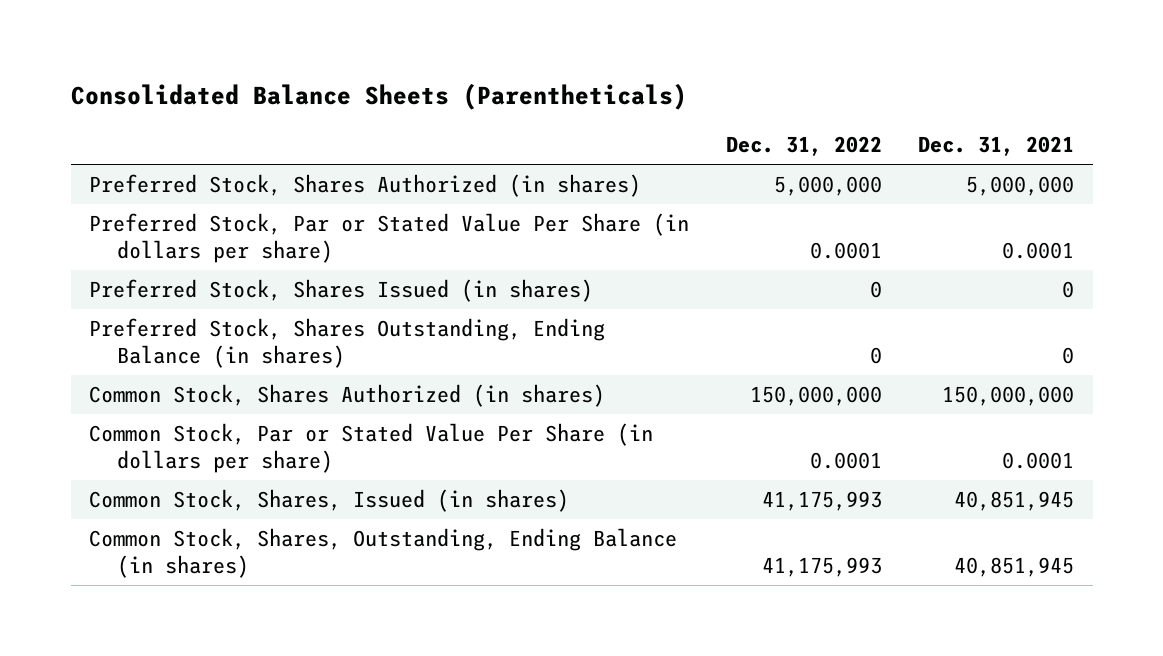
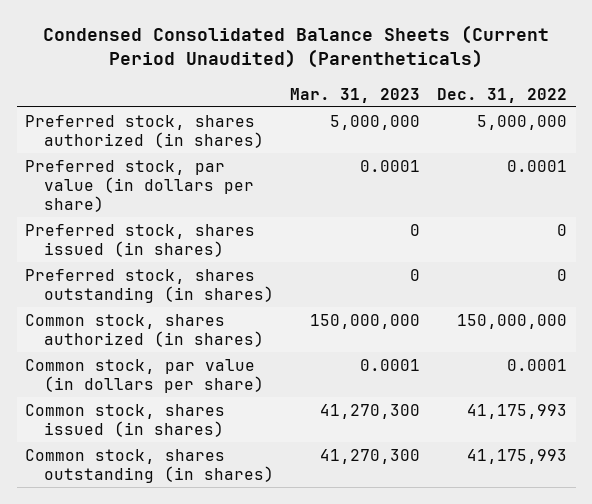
- Consolidated Balance Sheets (Parentheticals)
+ Condensed Consolidated Balance Sheets (Current Period Unaudited) (Parentheticals)
- | Dec. 31, 2022 | Dec. 31, 2021
+ | Mar. 31, 2023 | Dec. 31, 2022
- Preferred Stock, Shares Authorized (in shares) | 5,000,000 | 5,000,000
- Preferred Stock, Par or Stated Value Per Share (in dollars per share) | 0.0001 | 0.0001
- Preferred Stock, Shares Issued (in shares) | 0 | 0
- Preferred Stock, Shares Outstanding, Ending Balance (in shares) | 0 | 0
- Common Stock, Shares Authorized (in shares) | 150,000,000 | 150,000,000
- Common Stock, Par or Stated Value Per Share (in dollars per share) | 0.0001 | 0.0001
- Common Stock, Shares, Issued (in shares) | 41,175,993 | 40,851,945
- Common Stock, Shares, Outstanding, Ending Balance (in shares) | 41,175,993 | 40,851,945
+ Preferred stock, shares authorized (in shares) | 5,000,000 | 5,000,000
+ Preferred stock, par value (in dollars per share) | 0.0001 | 0.0001
+ Preferred stock, shares issued (in shares) | 0 | 0
+ Preferred stock, shares outstanding (in shares) | 0 | 0
+ Common stock, shares authorized (in shares) | 150,000,000 | 150,000,000
+ Common stock, par value (in dollars per share) | 0.0001 | 0.0001
+ Common stock, shares issued (in shares) | 41,270,300 | 41,175,993
+ Common stock, shares outstanding (in shares) | 41,270,300 | 41,175,993

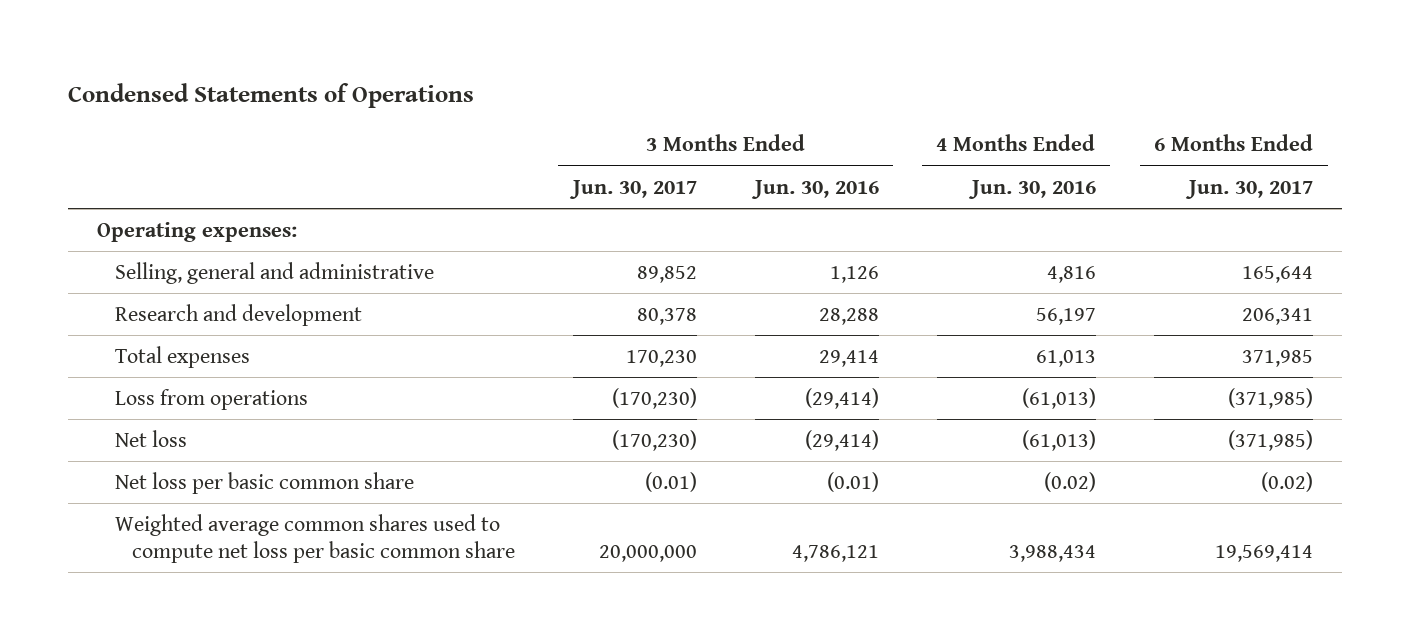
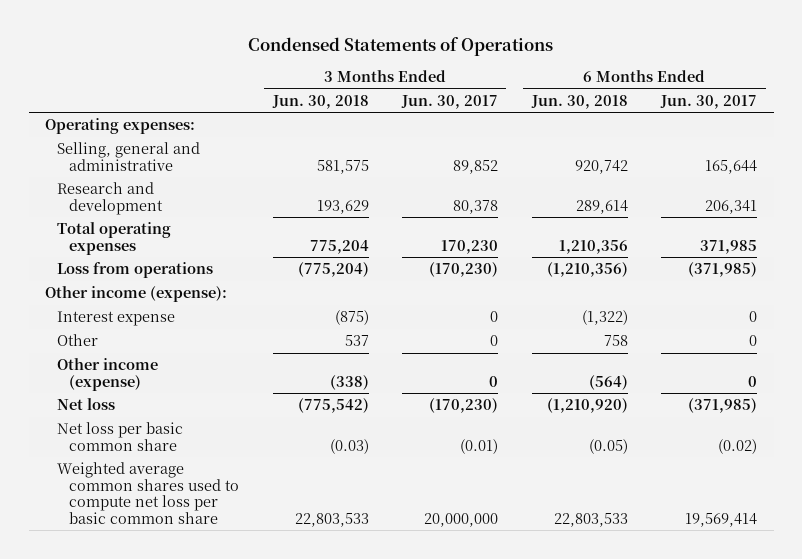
- | 3 Months Ended Jun. 30, 2017 | 3 Months Ended Jun. 30, 2016 | 4 Months Ended Jun. 30, 2016 | 6 Months Ended Jun. 30, 2017
+ | 3 Months Ended Jun. 30, 2018 | 3 Months Ended Jun. 30, 2017 | 6 Months Ended Jun. 30, 2018 | 6 Months Ended Jun. 30, 2017
- Total expenses | 170,230 | 29,414 | 61,013 | 371,985
+ Total operating expenses | 775,204 | 170,230 | 1,210,356 | 371,985
+ Other income (expense):
+ Interest expense | (875) | 0 | (1,322) | 0
+ Other | 537 | 0 | 758 | 0
+ Other income (expense) | (338) | 0 | (564) | 0

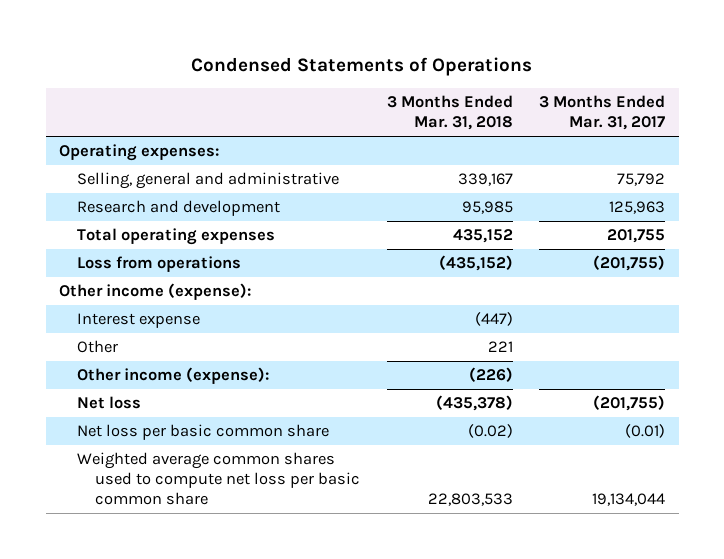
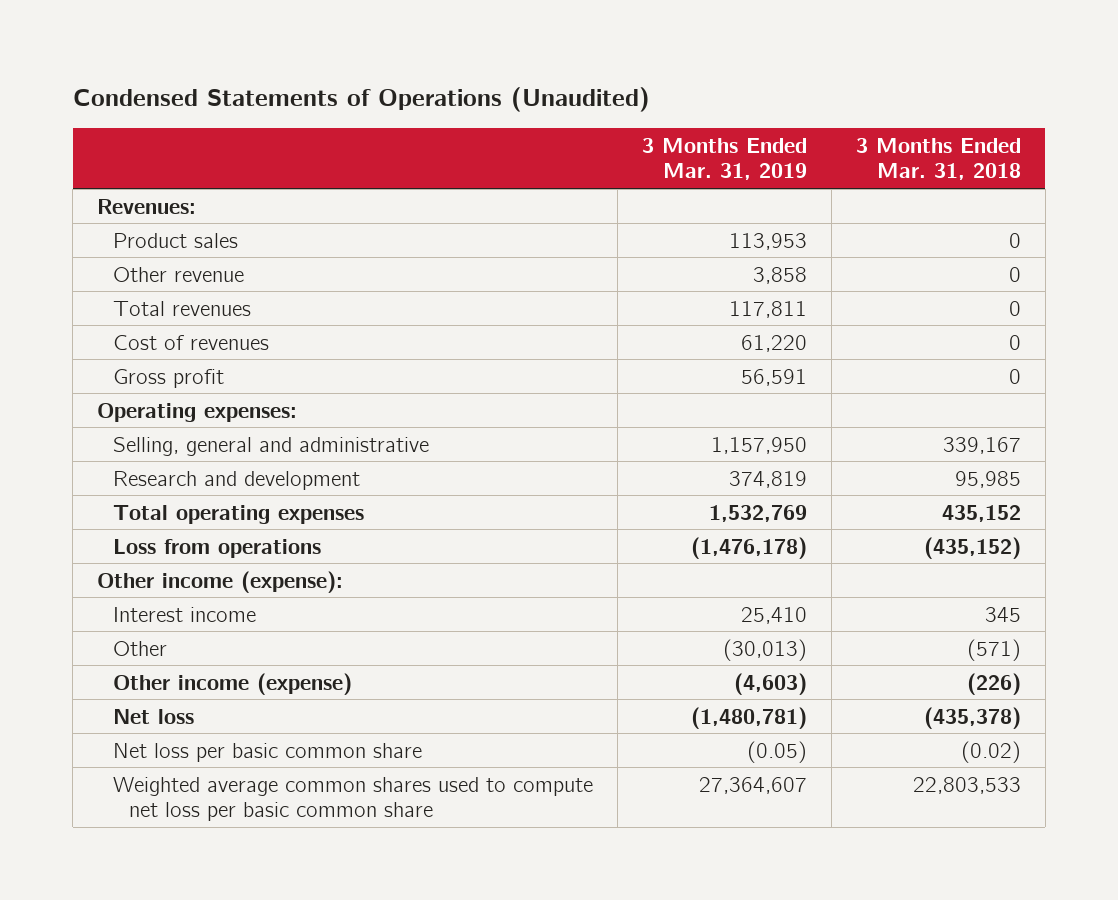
- Condensed Statements of Operations
+ Condensed Statements of Operations (Unaudited)
- | 3 Months Ended Mar. 31, 2018 | 3 Months Ended Mar. 31, 2017
+ | 3 Months Ended Mar. 31, 2019 | 3 Months Ended Mar. 31, 2018
+ Revenues:
+ Product sales | 113,953 | 0
+ Other revenue | 3,858 | 0
+ Total revenues | 117,811 | 0
+ Cost of revenues | 61,220 | 0
+ Gross profit | 56,591 | 0
- Interest expense | (447) |
- Other | 221 |
- Other income (expense): | (226) |
+ Interest income | 25,410 | 345
+ Other | (30,013) | (571)
+ Other income (expense) | (4,603) | (226)

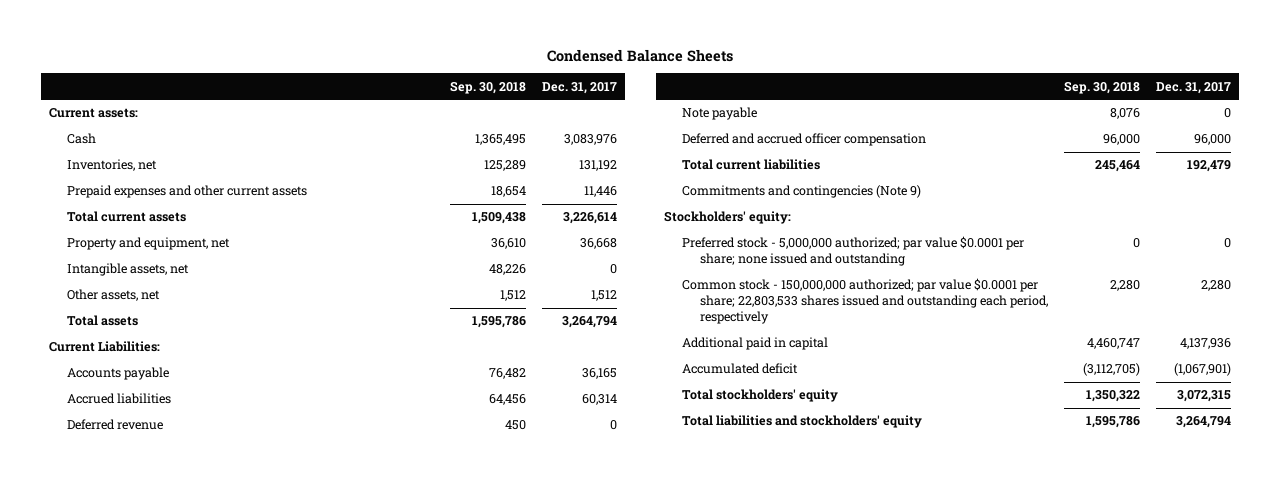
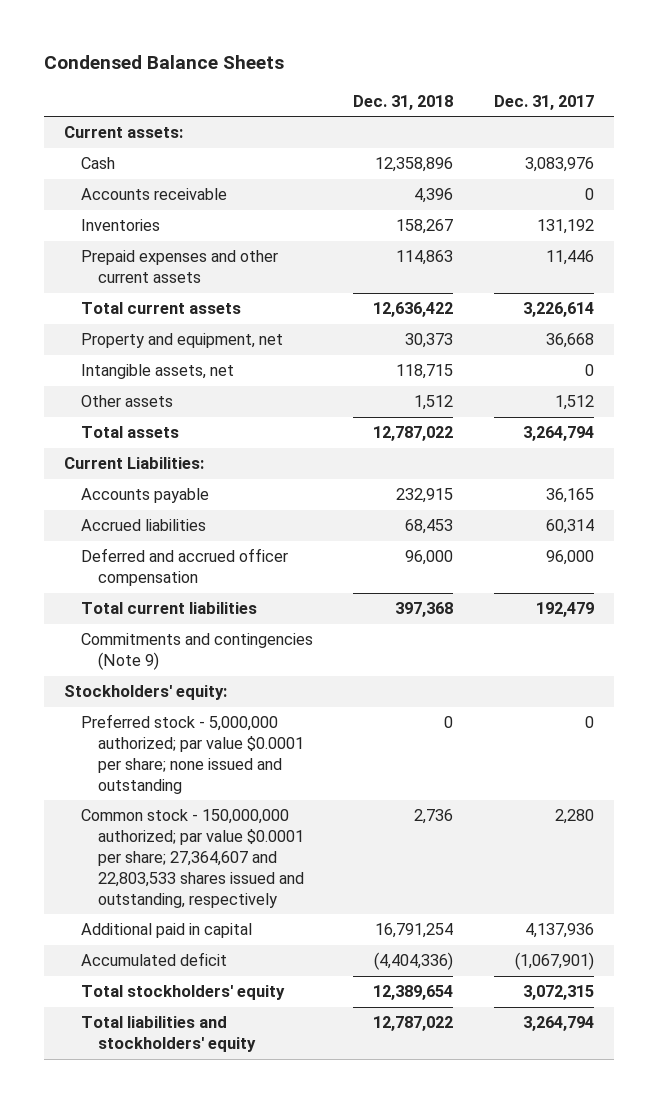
- | Sep. 30, 2018 | Dec. 31, 2017
+ | Dec. 31, 2018 | Dec. 31, 2017
- Inventories, net | 125,289 | 131,192
+ Accounts receivable | 4,396 | 0
+ Inventories | 158,267 | 131,192
- Other assets, net | 1,512 | 1,512
+ Other assets | 1,512 | 1,512
- Deferred revenue | 450 | 0
- Note payable | 8,076 | 0
- Common stock - 150,000,000 authorized; par value $0.0001 per share; 22,803,533 shares issued and outstanding each period, respectively | 2,280 | 2,280
+ Common stock - 150,000,000 authorized; par value $0.0001 per share; 27,364,607 and 22,803,533 shares issued and outstanding, respectively | 2,736 | 2,280

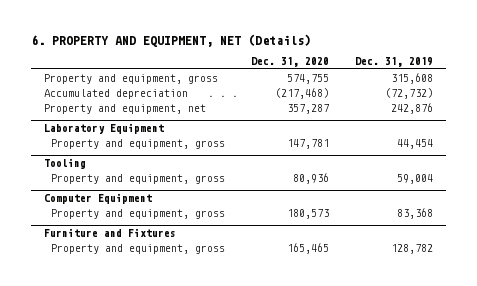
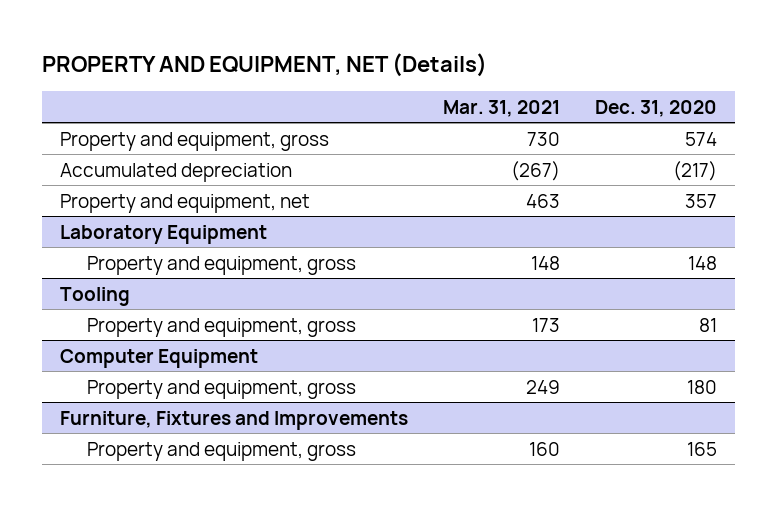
- 6. PROPERTY AND EQUIPMENT, NET (Details)
+ PROPERTY AND EQUIPMENT, NET (Details)
- | Dec. 31, 2020 | Dec. 31, 2019
+ | Mar. 31, 2021 | Dec. 31, 2020
- Property and equipment, gross | 574,755 | 315,608
- Accumulated depreciation | (217,468) | (72,732)
- Property and equipment, net | 357,287 | 242,876
+ Property and equipment, gross | 730 | 574
+ Accumulated depreciation | (267) | (217)
+ Property and equipment, net | 463 | 357
@ Laboratory Equipment
- Property and equipment, gross | 147,781 | 44,454
+ Property and equipment, gross | 148 | 148
@ Tooling
- Property and equipment, gross | 80,936 | 59,004
+ Property and equipment, gross | 173 | 81
@ Computer Equipment
- Property and equipment, gross | 180,573 | 83,368
- Furniture and Fixtures
- Property and equipment, gross | 165,465 | 128,782
@ Computer Equipment
+ Property and equipment, gross | 249 | 180
+ Furniture, Fixtures and Improvements
+ Property and equipment, gross | 160 | 165

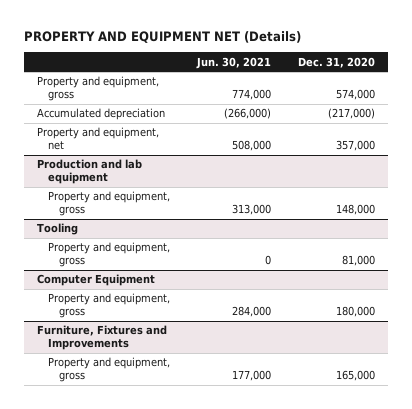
- PROPERTY AND EQUIPMENT, NET (Details)
+ PROPERTY AND EQUIPMENT NET (Details)
- | Mar. 31, 2021 | Dec. 31, 2020
+ | Jun. 30, 2021 | Dec. 31, 2020
- Property and equipment, gross | 730 | 574
- Accumulated depreciation | (267) | (217)
- Property and equipment, net | 463 | 357
- Laboratory Equipment
- Property and equipment, gross | 148 | 148
+ Property and equipment, gross | 774,000 | 574,000
+ Accumulated depreciation | (266,000) | (217,000)
+ Property and equipment, net | 508,000 | 357,000
+ Production and lab equipment
+ Property and equipment, gross | 313,000 | 148,000
@ Tooling
- Property and equipment, gross | 173 | 81
+ Property and equipment, gross | 0 | 81,000
@ Computer Equipment
- Property and equipment, gross | 249 | 180
+ Property and equipment, gross | 284,000 | 180,000
@ Furniture, Fixtures and Improvements
- Property and equipment, gross | 160 | 165
+ Property and equipment, gross | 177,000 | 165,000

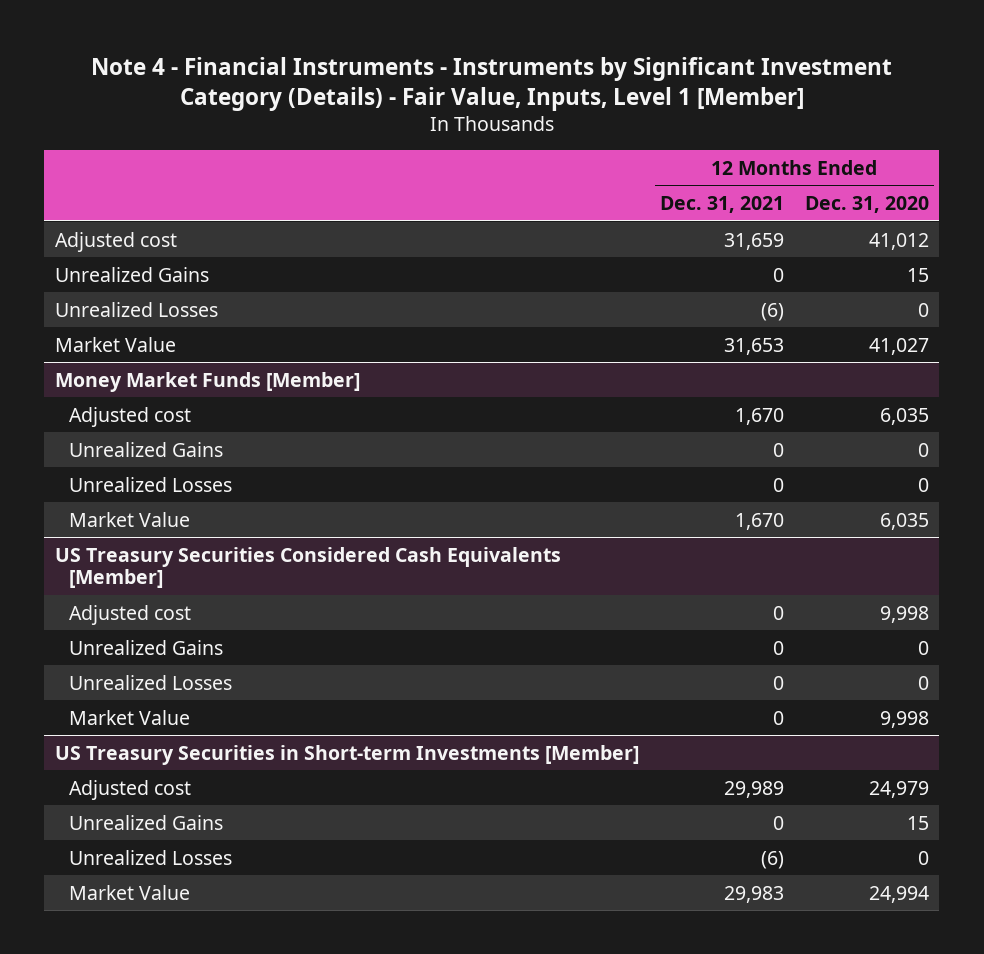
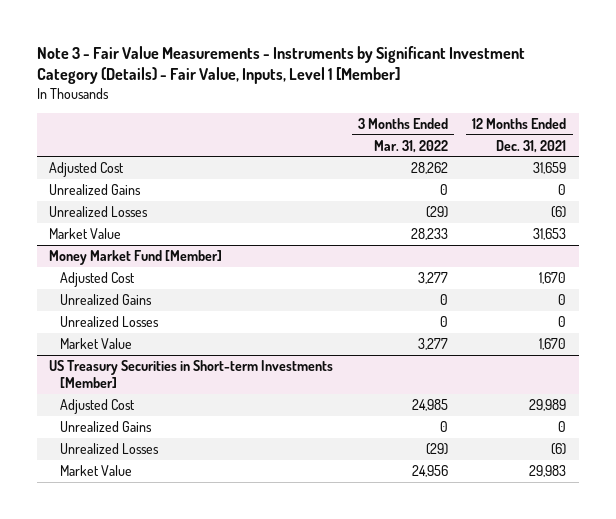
- Note 4 - Financial Instruments - Instruments by Significant Investment Category (Details) - Fair Value, Inputs, Level 1 [Member]
+ Note 3 - Fair Value Measurements - Instruments by Significant Investment Category (Details) - Fair Value, Inputs, Level 1 [Member]
- | 12 Months Ended Dec. 31, 2021 | 12 Months Ended Dec. 31, 2020
+ | 3 Months Ended Mar. 31, 2022 | 12 Months Ended Dec. 31, 2021
- Adjusted cost | 31,659 | 41,012
+ Adjusted Cost | 28,262 | 31,659
- Money Market Funds [Member]
- Adjusted cost | 1,670 | 6,035
+ Money Market Fund [Member]
+ Adjusted Cost | 3,277 | 1,670
- US Treasury Securities Considered Cash Equivalents [Member]
- Adjusted cost | 0 | 9,998
- Unrealized Gains | 0 | 0
- Unrealized Losses | 0 | 0
- Market Value | 0 | 9,998
@ US Treasury Securities in Short-term Investments [Member]
- Adjusted cost | 29,989 | 24,979
+ Adjusted Cost | 24,985 | 29,989

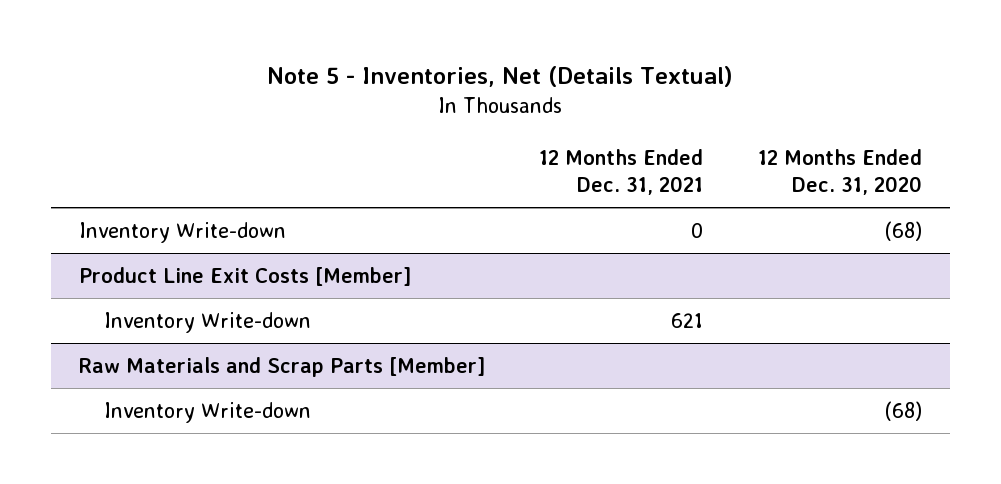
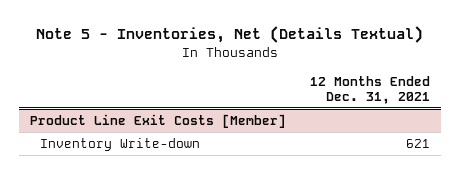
- | 12 Months Ended Dec. 31, 2021 | 12 Months Ended Dec. 31, 2020
+ | 12 Months Ended Dec. 31, 2021
- Inventory Write-down | 0 | (68)
- Raw Materials and Scrap Parts [Member]
- Inventory Write-down | | (68)

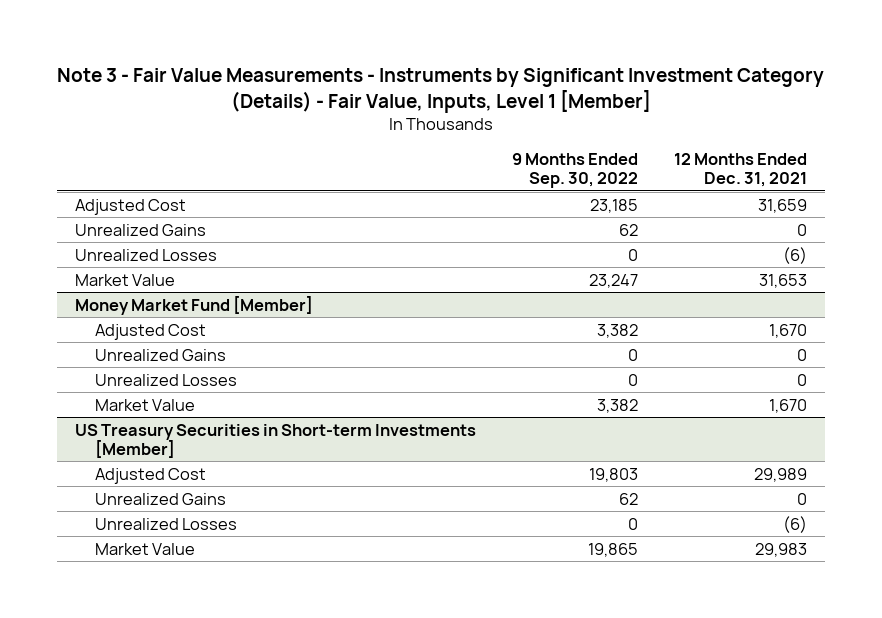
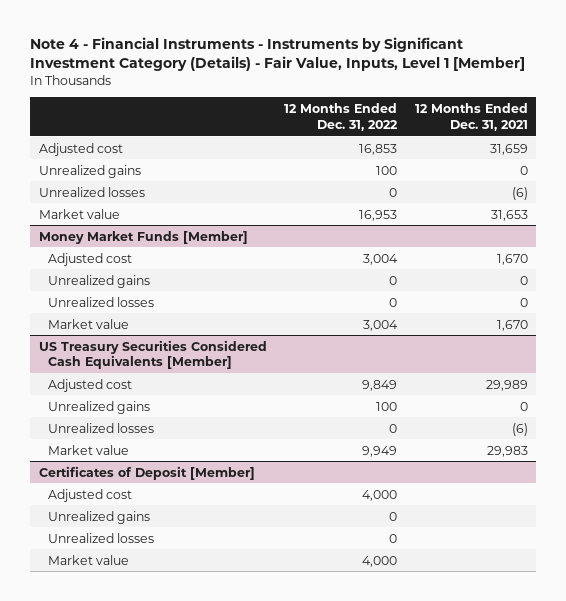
- Note 3 - Fair Value Measurements - Instruments by Significant Investment Category (Details) - Fair Value, Inputs, Level 1 [Member]
+ Note 4 - Financial Instruments - Instruments by Significant Investment Category (Details) - Fair Value, Inputs, Level 1 [Member]
- | 9 Months Ended Sep. 30, 2022 | 12 Months Ended Dec. 31, 2021
+ | 12 Months Ended Dec. 31, 2022 | 12 Months Ended Dec. 31, 2021
- Adjusted Cost | 23,185 | 31,659
- Unrealized Gains | 62 | 0
- Unrealized Losses | 0 | (6)
- Market Value | 23,247 | 31,653
- Money Market Fund [Member]
- Adjusted Cost | 3,382 | 1,670
- Unrealized Gains | 0 | 0
- Unrealized Losses | 0 | 0
- Market Value | 3,382 | 1,670
- US Treasury Securities in Short-term Investments [Member]
- Adjusted Cost | 19,803 | 29,989
- Unrealized Gains | 62 | 0
- Unrealized Losses | 0 | (6)
- Market Value | 19,865 | 29,983
+ Adjusted cost | 16,853 | 31,659
+ Unrealized gains | 100 | 0
+ Unrealized losses | 0 | (6)
+ Market value | 16,953 | 31,653
+ Money Market Funds [Member]
+ Adjusted cost | 3,004 | 1,670
+ Unrealized gains | 0 | 0
+ Unrealized losses | 0 | 0
+ Market value | 3,004 | 1,670
+ US Treasury Securities Considered Cash Equivalents [Member]
+ Adjusted cost | 9,849 | 29,989
+ Unrealized gains | 100 | 0
+ Unrealized losses | 0 | (6)
+ Market value | 9,949 | 29,983
+ Certificates of Deposit [Member]
+ Adjusted cost | 4,000 |
+ Unrealized gains | 0 |
+ Unrealized losses | 0 |
+ Market value | 4,000 |

